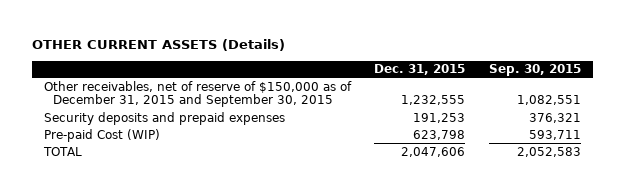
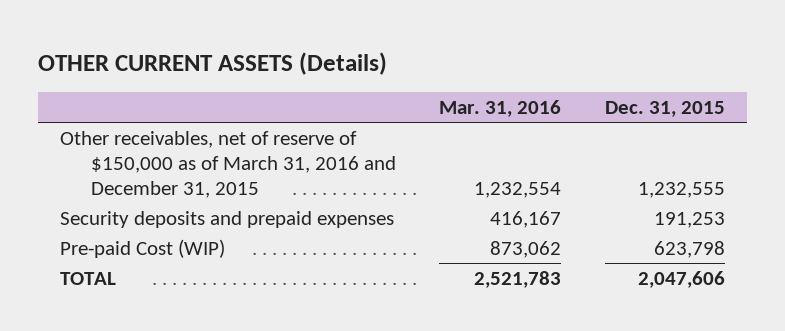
- | Dec. 31, 2015 | Sep. 30, 2015
+ | Mar. 31, 2016 | Dec. 31, 2015
- Other receivables, net of reserve of $150,000 as of December 31, 2015 and September 30, 2015 | 1,232,555 | 1,082,551
+ Other receivables, net of reserve of $150,000 as of March 31, 2016 and December 31, 2015 | 1,232,554 | 1,232,555

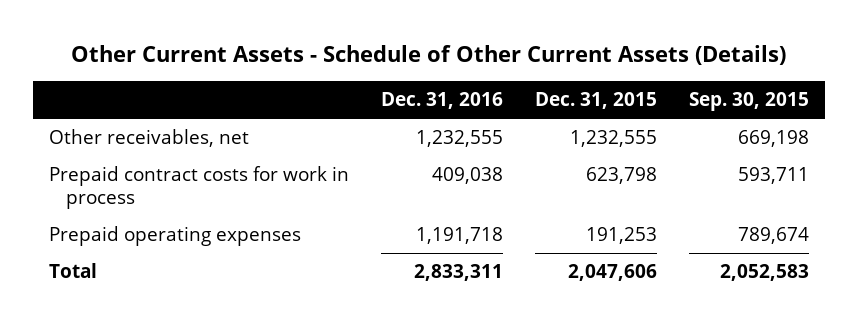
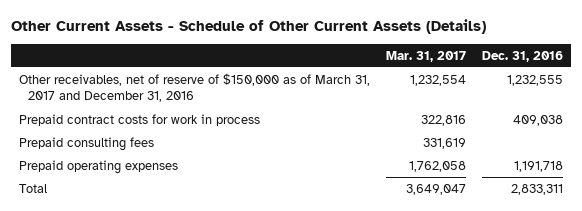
- | Dec. 31, 2016 | Dec. 31, 2015 | Sep. 30, 2015
+ | Mar. 31, 2017 | Dec. 31, 2016
- Other receivables, net | 1,232,555 | 1,232,555 | 669,198
+ Other receivables, net of reserve of $150,000 as of March 31, 2017 and December 31, 2016 | 1,232,554 | 1,232,555
+ Prepaid consulting fees | 331,619 |

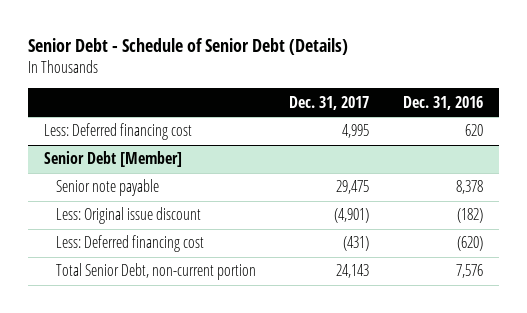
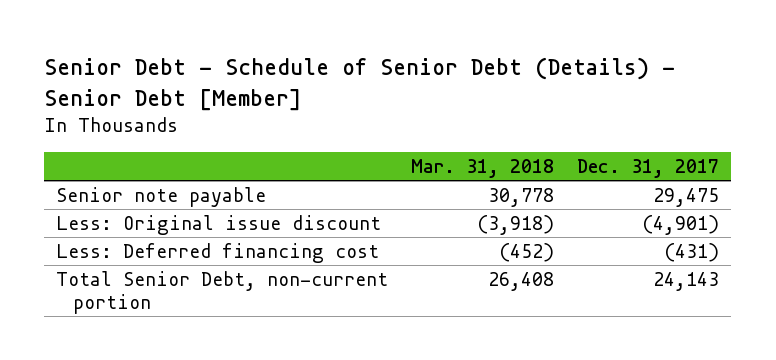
- Senior Debt - Schedule of Senior Debt (Details)
+ Senior Debt - Schedule of Senior Debt (Details) - Senior Debt [Member]
- | Dec. 31, 2017 | Dec. 31, 2016
+ | Mar. 31, 2018 | Dec. 31, 2017
- Less: Deferred financing cost | 4,995 | 620
- Senior Debt [Member]

